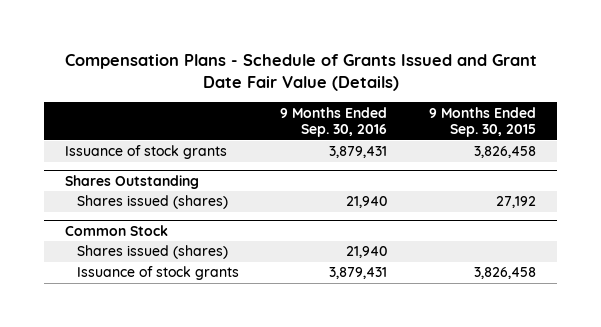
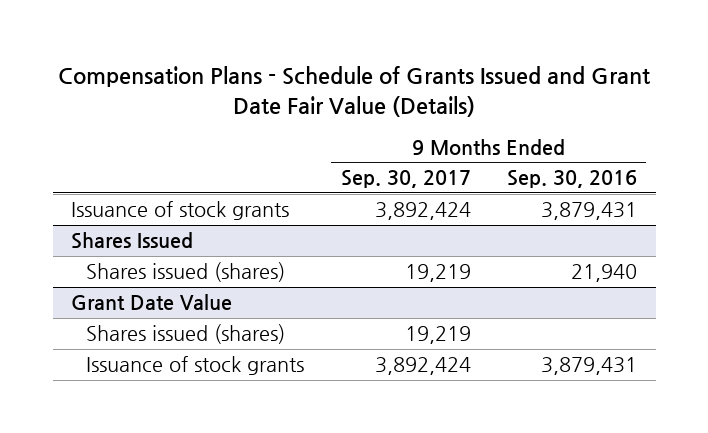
- | 9 Months Ended Sep. 30, 2016 | 9 Months Ended Sep. 30, 2015
+ | 9 Months Ended Sep. 30, 2017 | 9 Months Ended Sep. 30, 2016
- Shares Outstanding
- Shares issued (shares) | 21,940 | 27,192
- Common Stock
+ Shares Issued
+ Grant Date Value
+ Shares issued (shares) | 19,219 |

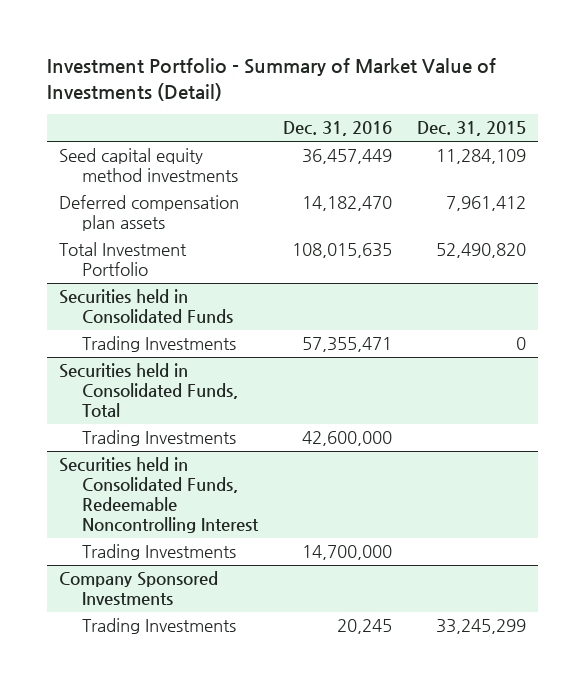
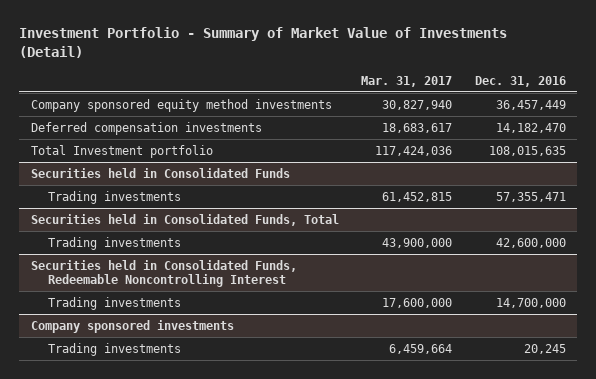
- | Dec. 31, 2016 | Dec. 31, 2015
+ | Mar. 31, 2017 | Dec. 31, 2016
- Seed capital equity method investments | 36,457,449 | 11,284,109
- Deferred compensation plan assets | 14,182,470 | 7,961,412
- Total Investment Portfolio | 108,015,635 | 52,490,820
+ Company sponsored equity method investments | 30,827,940 | 36,457,449
+ Deferred compensation investments | 18,683,617 | 14,182,470
+ Total Investment portfolio | 117,424,036 | 108,015,635
@ Securities held in Consolidated Funds
- Trading Investments | 57,355,471 | 0
+ Trading investments | 61,452,815 | 57,355,471
@ Securities held in Consolidated Funds, Total
- Trading Investments | 42,600,000 |
+ Trading investments | 43,900,000 | 42,600,000
@ Securities held in Consolidated Funds, Redeemable Noncontrolling Interest
- Trading Investments | 14,700,000 |
- Company Sponsored Investments
- Trading Investments | 20,245 | 33,245,299
@ Securities held in Consolidated Funds, Redeemable Noncontrolling Interest
+ Trading investments | 17,600,000 | 14,700,000
+ Company sponsored investments
+ Trading investments | 6,459,664 | 20,245

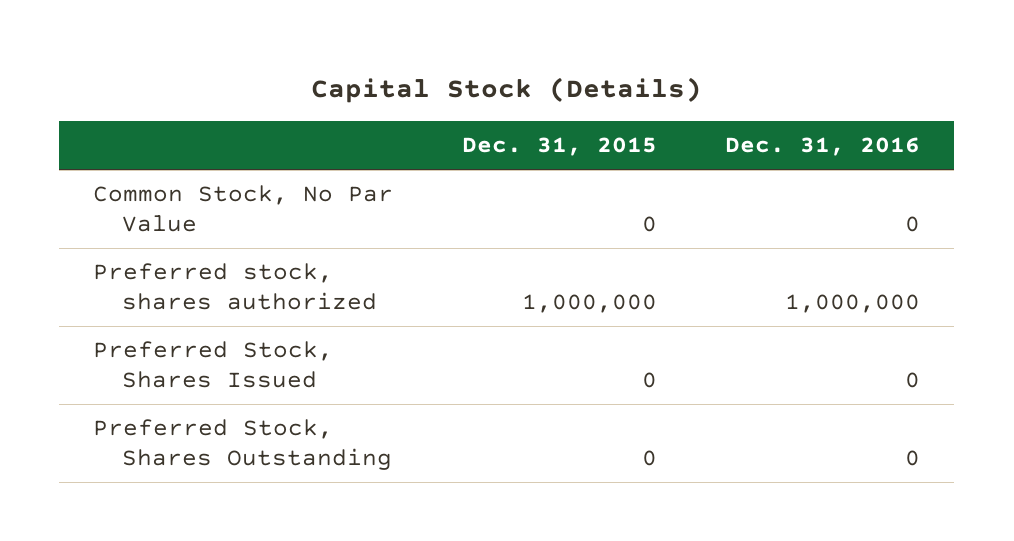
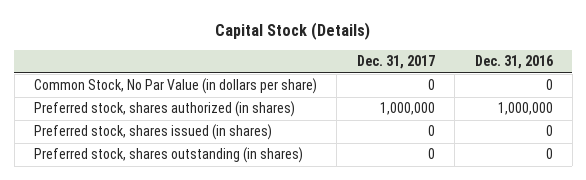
- | Dec. 31, 2015 | Dec. 31, 2016
+ | Dec. 31, 2017 | Dec. 31, 2016
- Common Stock, No Par Value | 0 | 0
- Preferred stock, shares authorized | 1,000,000 | 1,000,000
- Preferred Stock, Shares Issued | 0 | 0
- Preferred Stock, Shares Outstanding | 0 | 0
+ Common Stock, No Par Value (in dollars per share) | 0 | 0
+ Preferred stock, shares authorized (in shares) | 1,000,000 | 1,000,000
+ Preferred stock, shares issued (in shares) | 0 | 0
+ Preferred stock, shares outstanding (in shares) | 0 | 0

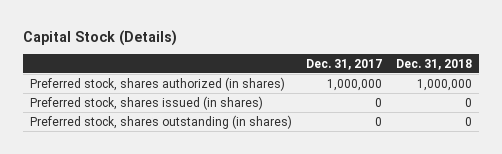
- | Dec. 31, 2017 | Dec. 31, 2016
+ | Dec. 31, 2017 | Dec. 31, 2018
- Common Stock, No Par Value (in dollars per share) | 0 | 0

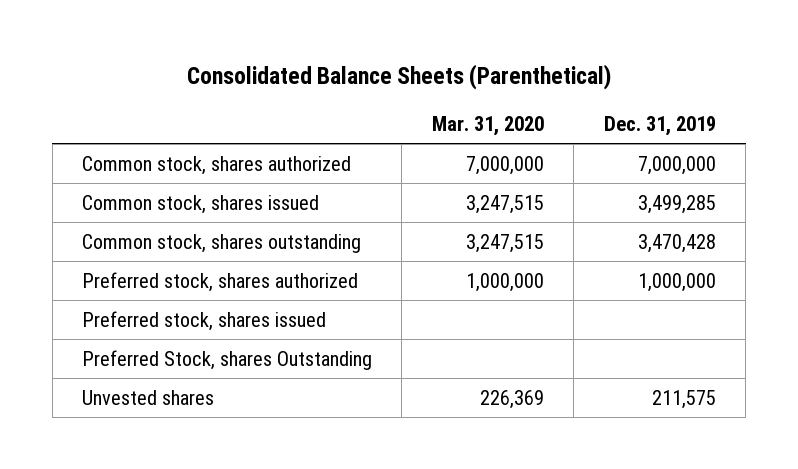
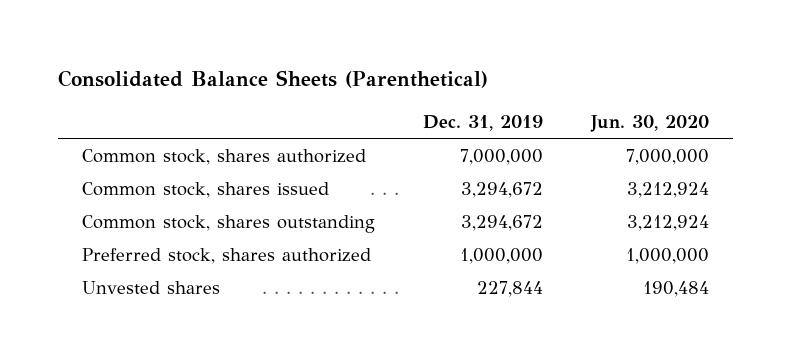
- | Mar. 31, 2020 | Dec. 31, 2019
+ | Dec. 31, 2019 | Jun. 30, 2020
- Common stock, shares issued | 3,247,515 | 3,499,285
- Common stock, shares outstanding | 3,247,515 | 3,470,428
+ Common stock, shares issued | 3,294,672 | 3,212,924
+ Common stock, shares outstanding | 3,294,672 | 3,212,924
- Preferred stock, shares issued
- Preferred Stock, shares Outstanding
- Unvested shares | 226,369 | 211,575
+ Unvested shares | 227,844 | 190,484

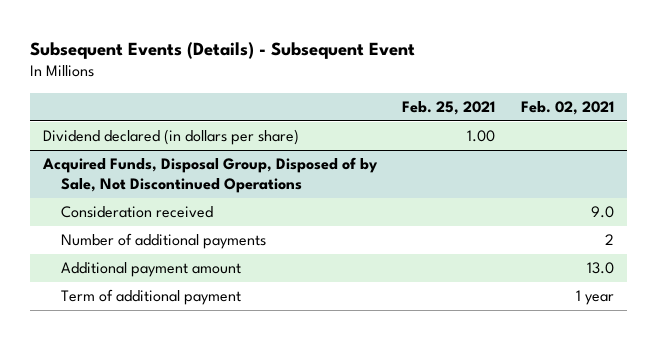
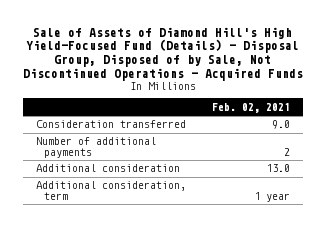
- Subsequent Events (Details) - Subsequent Event
+ Sale of Assets of Diamond Hill's High Yield-Focused Fund (Details) - Disposal Group, Disposed of by Sale, Not Discontinued Operations - Acquired Funds
- | Feb. 25, 2021 | Feb. 02, 2021
+ | Feb. 02, 2021
- Dividend declared (in dollars per share) | 1.00 |
- Acquired Funds, Disposal Group, Disposed of by Sale, Not Discontinued Operations
- Consideration received | | 9.0
+ Consideration transferred | 9.0
- Additional payment amount | | 13.0
- Term of additional payment | | 1 year
+ Additional consideration | 13.0
+ Additional consideration, term | 1 year

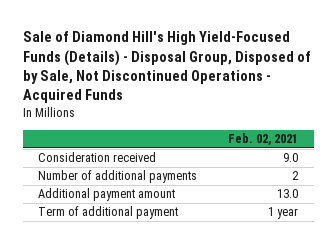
- Sale of Assets of Diamond Hill's High Yield-Focused Fund (Details) - Disposal Group, Disposed of by Sale, Not Discontinued Operations - Acquired Funds
+ Sale of Diamond Hill's High Yield-Focused Funds (Details) - Disposal Group, Disposed of by Sale, Not Discontinued Operations - Acquired Funds
- Consideration transferred | 9.0
+ Consideration received | 9.0
- Additional consideration | 13.0
- Additional consideration, term | 1 year
+ Additional payment amount | 13.0
+ Term of additional payment | 1 year

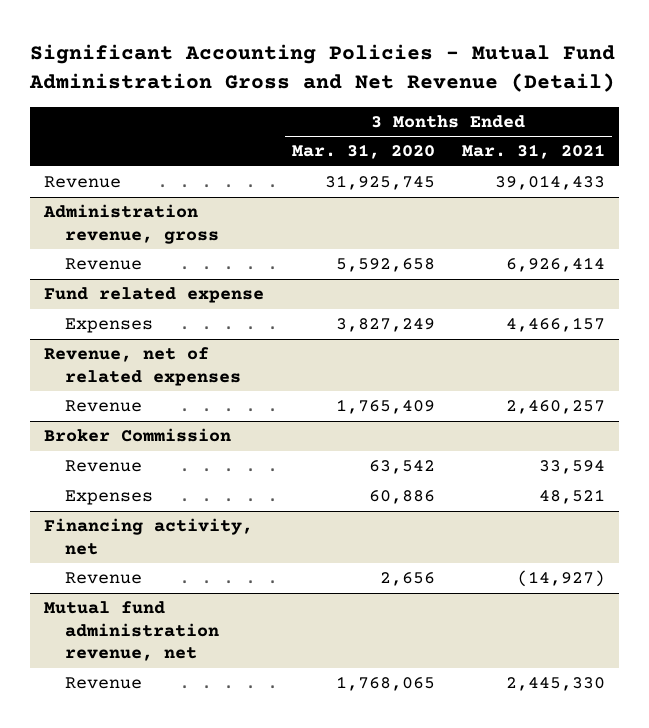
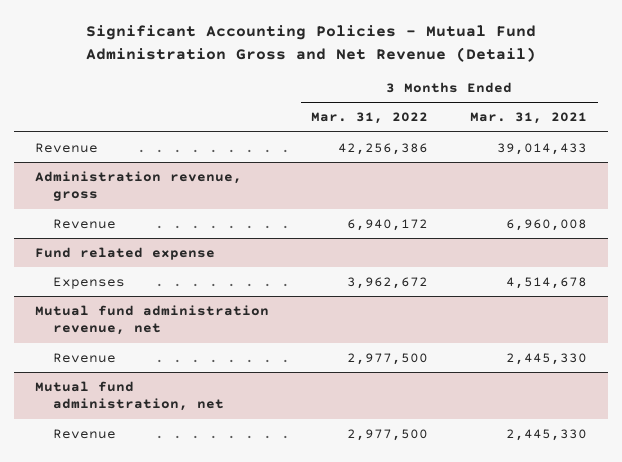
- | 3 Months Ended Mar. 31, 2020 | 3 Months Ended Mar. 31, 2021
+ | 3 Months Ended Mar. 31, 2022 | 3 Months Ended Mar. 31, 2021
@ Administration revenue, gross
- Revenue | 5,592,658 | 6,926,414
+ Revenue | 6,940,172 | 6,960,008
@ Fund related expense
- Expenses | 3,827,249 | 4,466,157
- Revenue, net of related expenses
- Revenue | 1,765,409 | 2,460,257
- Broker Commission
- Revenue | 63,542 | 33,594
- Expenses | 60,886 | 48,521
- Financing activity, net
- Revenue | 2,656 | (14,927)
@ Fund related expense
+ Expenses | 3,962,672 | 4,514,678
+ Mutual fund administration, net
+ Revenue | 2,977,500 | 2,445,330

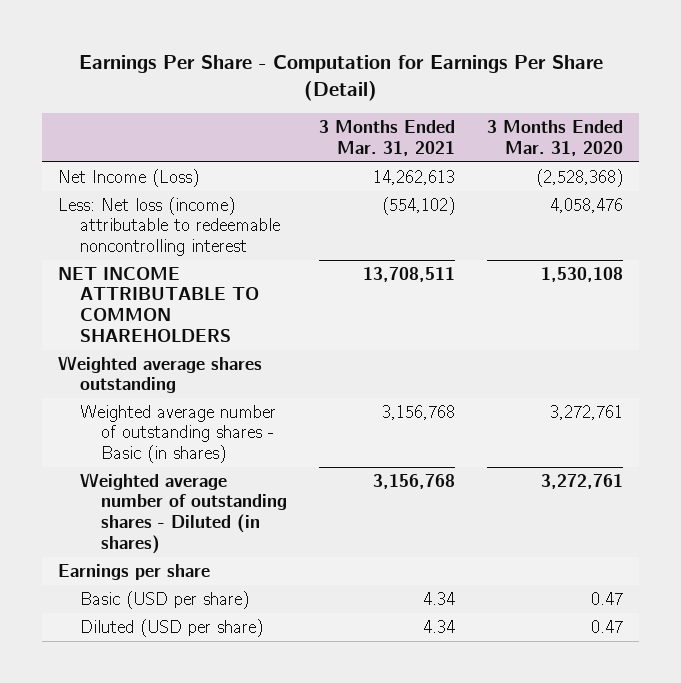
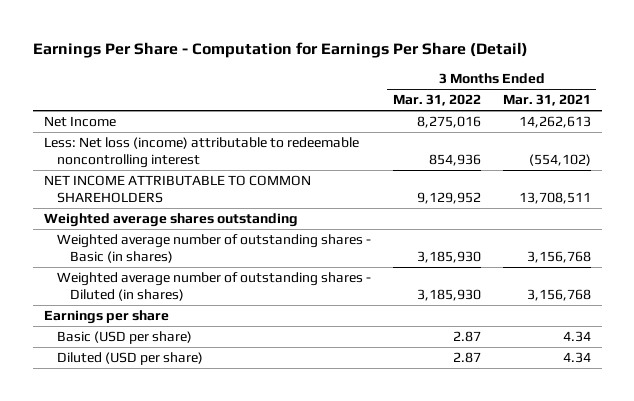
- | 3 Months Ended Mar. 31, 2021 | 3 Months Ended Mar. 31, 2020
+ | 3 Months Ended Mar. 31, 2022 | 3 Months Ended Mar. 31, 2021
- Net Income (Loss) | 14,262,613 | (2,528,368)
+ Net Income | 8,275,016 | 14,262,613

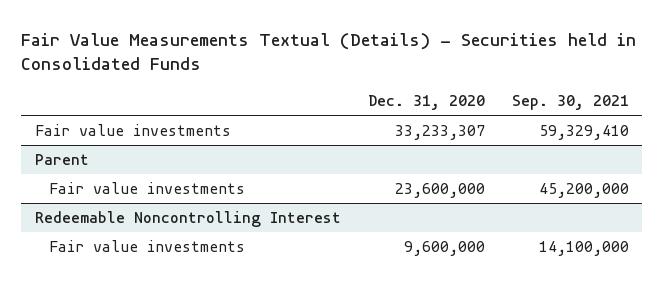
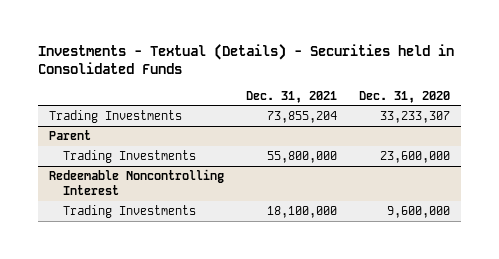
- Fair Value Measurements Textual (Details) - Securities held in Consolidated Funds
+ Investments - Textual (Details) - Securities held in Consolidated Funds
- | Dec. 31, 2020 | Sep. 30, 2021
+ | Dec. 31, 2021 | Dec. 31, 2020
- Fair value investments | 33,233,307 | 59,329,410
+ Trading Investments | 73,855,204 | 33,233,307
@ Parent
- Fair value investments | 23,600,000 | 45,200,000
+ Trading Investments | 55,800,000 | 23,600,000
@ Redeemable Noncontrolling Interest
- Fair value investments | 9,600,000 | 14,100,000
+ Trading Investments | 18,100,000 | 9,600,000

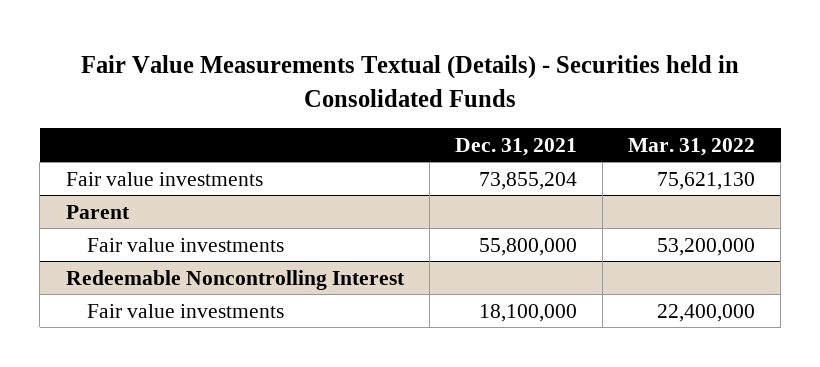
- Investments - Textual (Details) - Securities held in Consolidated Funds
+ Fair Value Measurements Textual (Details) - Securities held in Consolidated Funds
- | Dec. 31, 2021 | Dec. 31, 2020
+ | Dec. 31, 2021 | Mar. 31, 2022
- Trading Investments | 73,855,204 | 33,233,307
+ Fair value investments | 73,855,204 | 75,621,130
@ Parent
- Trading Investments | 55,800,000 | 23,600,000
+ Fair value investments | 55,800,000 | 53,200,000
@ Redeemable Noncontrolling Interest
- Trading Investments | 18,100,000 | 9,600,000
+ Fair value investments | 18,100,000 | 22,400,000

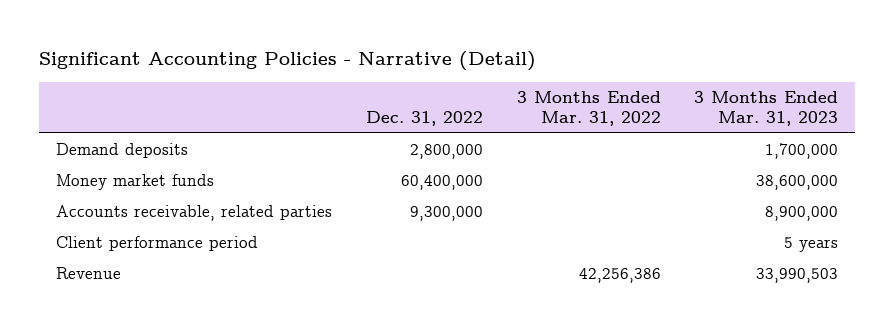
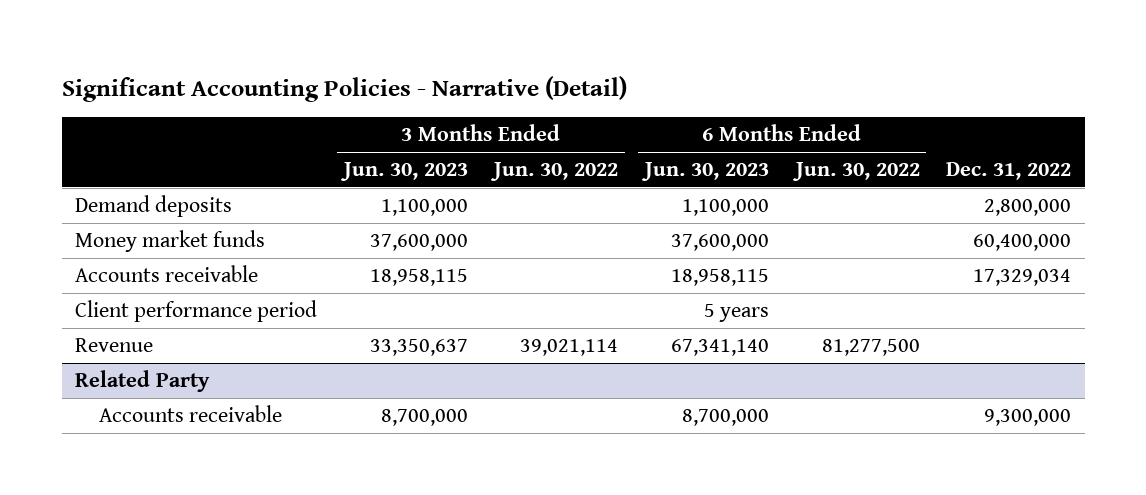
- | Dec. 31, 2022 | 3 Months Ended Mar. 31, 2022 | 3 Months Ended Mar. 31, 2023
+ | 3 Months Ended Jun. 30, 2023 | 3 Months Ended Jun. 30, 2022 | 6 Months Ended Jun. 30, 2023 | 6 Months Ended Jun. 30, 2022 | Dec. 31, 2022
- Accounts receivable, related parties | 9,300,000 | | 8,900,000
+ Accounts receivable | 18,958,115 | | 18,958,115 | | 17,329,034
+ Related Party
+ Accounts receivable | 8,700,000 | | 8,700,000 | | 9,300,000

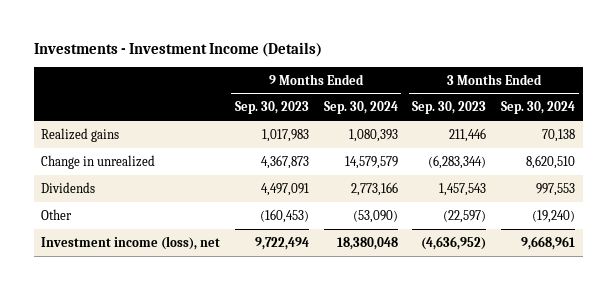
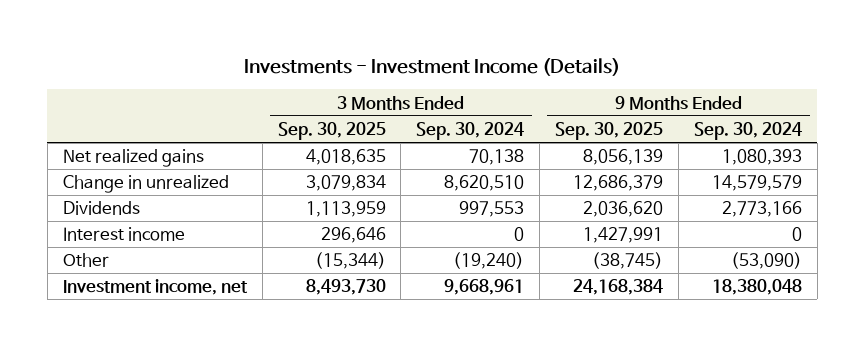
- | 9 Months Ended Sep. 30, 2023 | 9 Months Ended Sep. 30, 2024 | 3 Months Ended Sep. 30, 2023 | 3 Months Ended Sep. 30, 2024
+ | 3 Months Ended Sep. 30, 2025 | 3 Months Ended Sep. 30, 2024 | 9 Months Ended Sep. 30, 2025 | 9 Months Ended Sep. 30, 2024
- Realized gains | 1,017,983 | 1,080,393 | 211,446 | 70,138
+ Net realized gains | 4,018,635 | 70,138 | 8,056,139 | 1,080,393
+ Interest income | 296,646 | 0 | 1,427,991 | 0
- Investment income (loss), net | 9,722,494 | 18,380,048 | (4,636,952) | 9,668,961
+ Investment income, net | 8,493,730 | 9,668,961 | 24,168,384 | 18,380,048

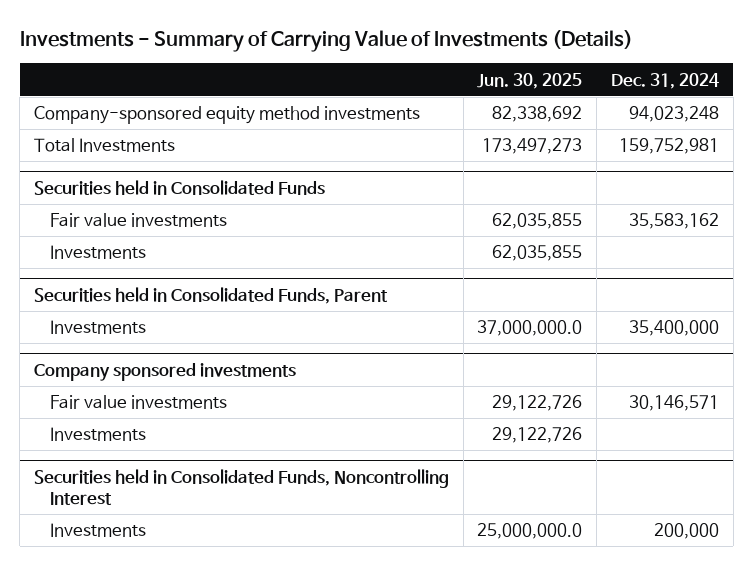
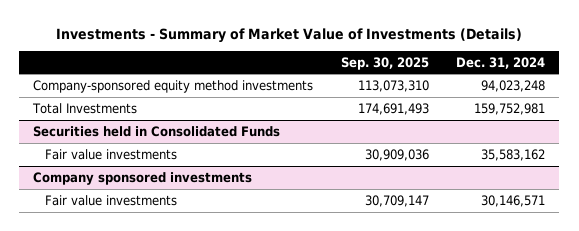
- Investments - Summary of Carrying Value of Investments (Details)
+ Investments - Summary of Market Value of Investments (Details)
- | Jun. 30, 2025 | Dec. 31, 2024
+ | Sep. 30, 2025 | Dec. 31, 2024
@ Securities held in Consolidated Funds
- Investments | 62,035,855 |
- Securities held in Consolidated Funds, Parent
- Investments | 37,000,000.0 | 35,400,000
@ Company sponsored investments
- Investments | 29,122,726 |
- Securities held in Consolidated Funds, Noncontrolling Interest
- Investments | 25,000,000.0 | 200,000

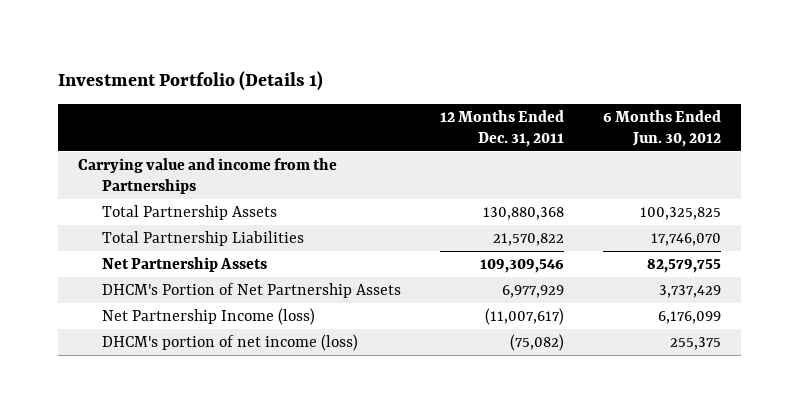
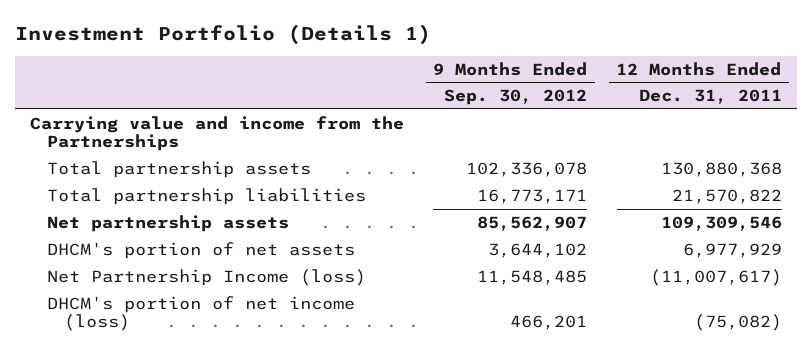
- | 12 Months Ended Dec. 31, 2011 | 6 Months Ended Jun. 30, 2012
+ | 9 Months Ended Sep. 30, 2012 | 12 Months Ended Dec. 31, 2011
- Total Partnership Assets | 130,880,368 | 100,325,825
- Total Partnership Liabilities | 21,570,822 | 17,746,070
- Net Partnership Assets | 109,309,546 | 82,579,755
- DHCM's Portion of Net Partnership Assets | 6,977,929 | 3,737,429
+ Total partnership assets | 102,336,078 | 130,880,368
+ Total partnership liabilities | 16,773,171 | 21,570,822
+ Net partnership assets | 85,562,907 | 109,309,546
+ DHCM's portion of net assets | 3,644,102 | 6,977,929

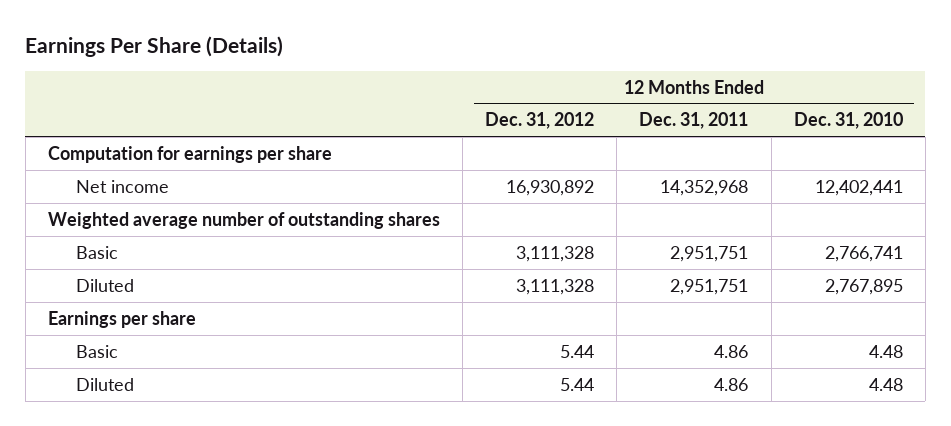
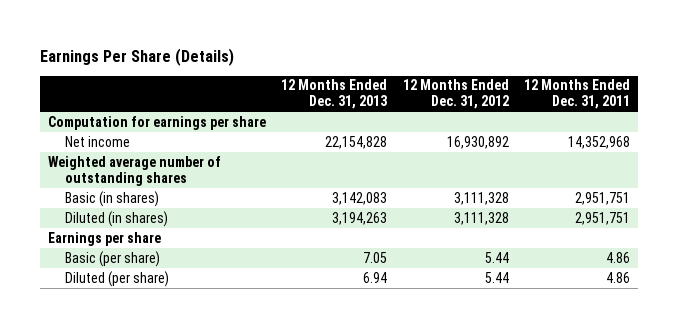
- | 12 Months Ended Dec. 31, 2012 | 12 Months Ended Dec. 31, 2011 | 12 Months Ended Dec. 31, 2010
+ | 12 Months Ended Dec. 31, 2013 | 12 Months Ended Dec. 31, 2012 | 12 Months Ended Dec. 31, 2011
- Basic | 3,111,328 | 2,951,751 | 2,766,741
- Diluted | 3,111,328 | 2,951,751 | 2,767,895
+ Basic (in shares) | 3,142,083 | 3,111,328 | 2,951,751
+ Diluted (in shares) | 3,194,263 | 3,111,328 | 2,951,751
- Basic | 5.44 | 4.86 | 4.48
- Diluted | 5.44 | 4.86 | 4.48
+ Basic (per share) | 7.05 | 5.44 | 4.86
+ Diluted (per share) | 6.94 | 5.44 | 4.86

